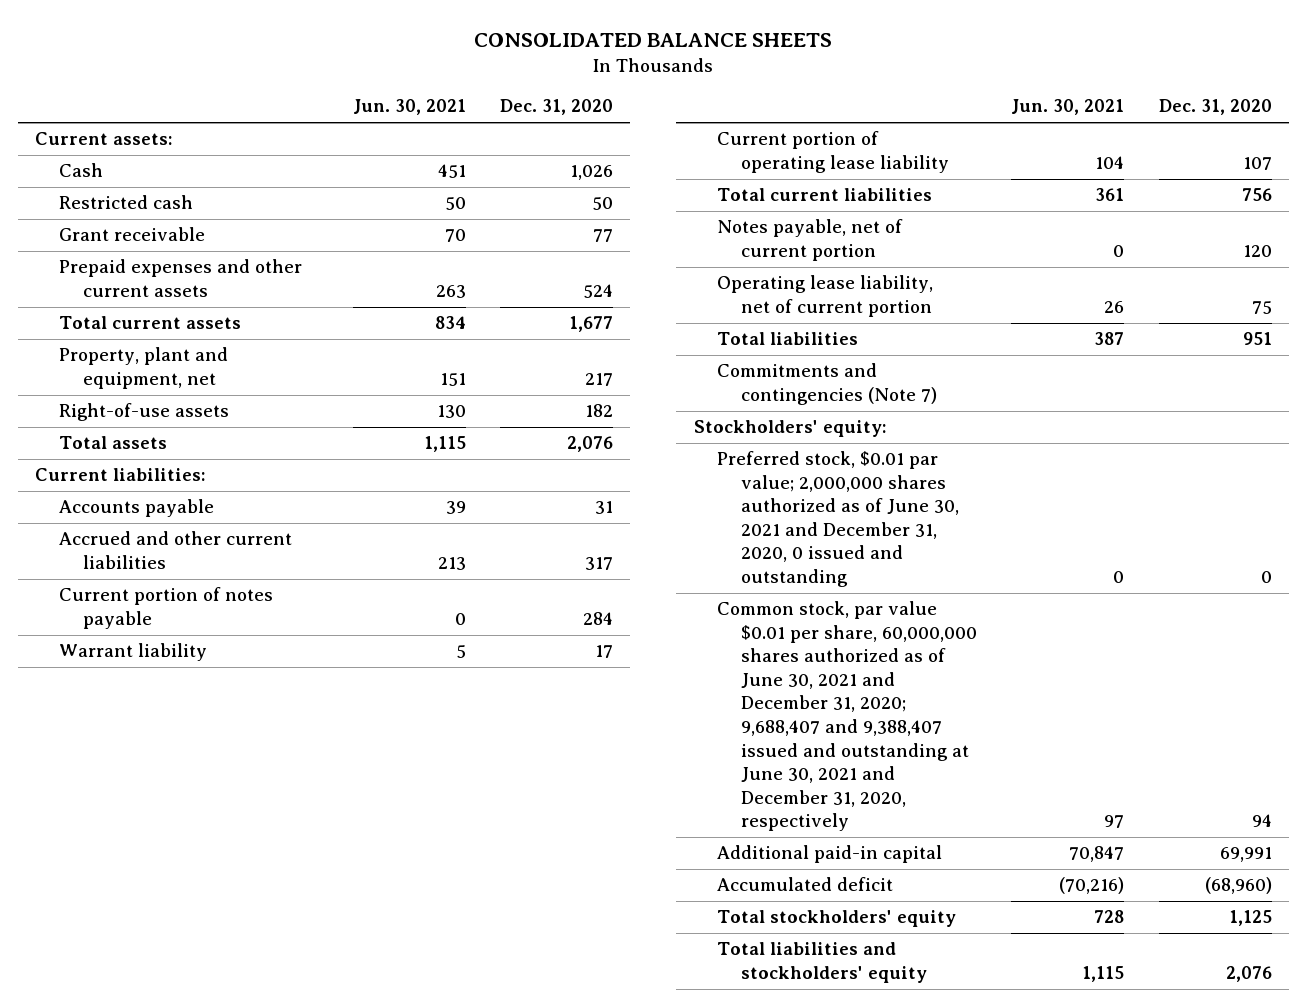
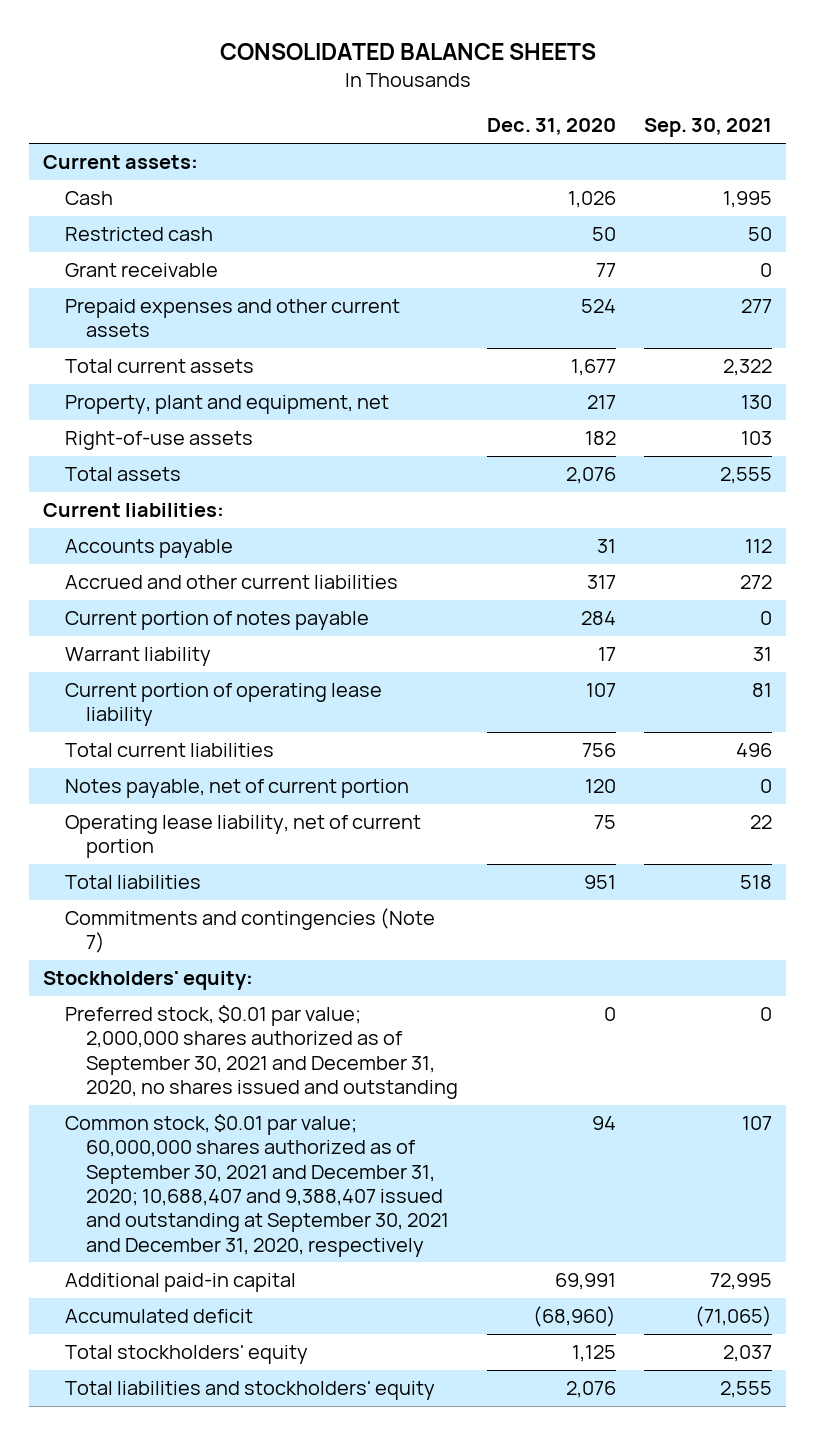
- | Jun. 30, 2021 | Dec. 31, 2020
+ | Dec. 31, 2020 | Sep. 30, 2021
- Preferred stock, $0.01 par value; 2,000,000 shares authorized as of June 30, 2021 and December 31, 2020, 0 issued and outstanding | 0 | 0
- Common stock, par value $0.01 per share, 60,000,000 shares authorized as of June 30, 2021 and December 31, 2020; 9,688,407 and 9,388,407 issued and outstanding at June 30, 2021 and December 31, 2020, respectively | 97 | 94
+ Preferred stock, $0.01 par value; 2,000,000 shares authorized as of September 30, 2021 and December 31, 2020, no shares issued and outstanding | 0 | 0
+ Common stock, $0.01 par value; 60,000,000 shares authorized as of September 30, 2021 and December 31, 2020; 10,688,407 and 9,388,407 issued and outstanding at September 30, 2021 and December 31, 2020, respectively | 94 | 107

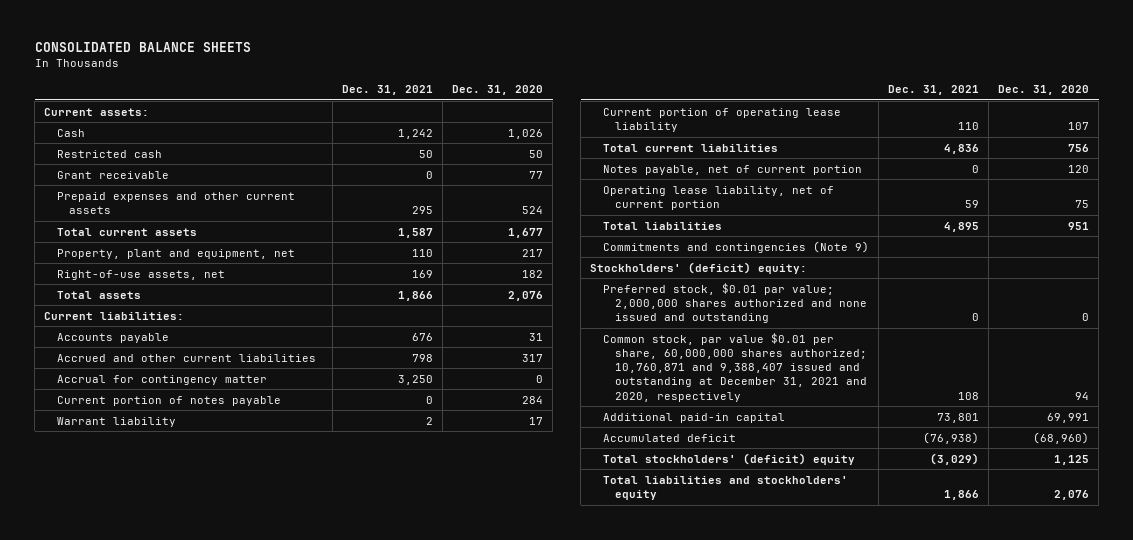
- | Dec. 31, 2020 | Sep. 30, 2021
+ | Dec. 31, 2021 | Dec. 31, 2020
- Right-of-use assets | 182 | 103
+ Right-of-use assets, net | 169 | 182
+ Accrual for contingency matter | 3,250 | 0
- Commitments and contingencies (Note 7)
- Stockholders' equity:
- Preferred stock, $0.01 par value; 2,000,000 shares authorized as of September 30, 2021 and December 31, 2020, no shares issued and outstanding | 0 | 0
- Common stock, $0.01 par value; 60,000,000 shares authorized as of September 30, 2021 and December 31, 2020; 10,688,407 and 9,388,407 issued and outstanding at September 30, 2021 and December 31, 2020, respectively | 94 | 107
+ Commitments and contingencies (Note 9)
+ Stockholders' (deficit) equity:
+ Preferred stock, $0.01 par value; 2,000,000 shares authorized and none issued and outstanding | 0 | 0
+ Common stock, par value $0.01 per share, 60,000,000 shares authorized; 10,760,871 and 9,388,407 issued and outstanding at December 31, 2021 and 2020, respectively | 108 | 94
- Total stockholders' equity | 1,125 | 2,037
+ Total stockholders' (deficit) equity | (3,029) | 1,125

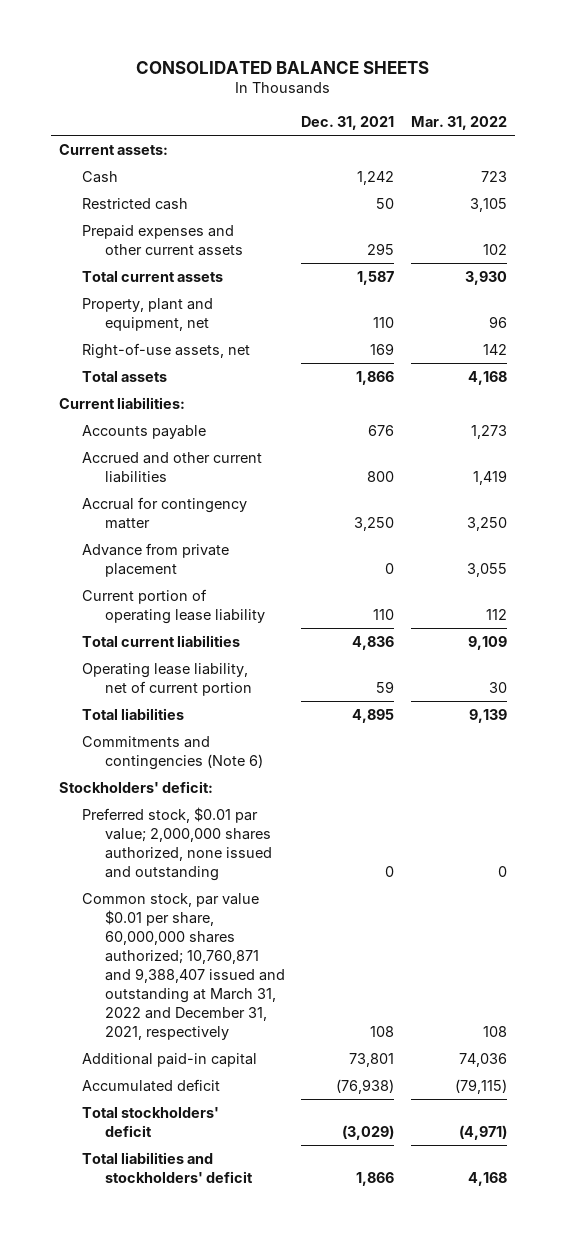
- | Dec. 31, 2021 | Dec. 31, 2020
+ | Dec. 31, 2021 | Mar. 31, 2022
- Grant receivable | 0 | 77
- Accrued and other current liabilities | 798 | 317
+ Accrued and other current liabilities | 800 | 1,419
- Current portion of notes payable | 0 | 284
- Warrant liability | 2 | 17
+ Advance from private placement | 0 | 3,055
- Notes payable, net of current portion | 0 | 120
- Commitments and contingencies (Note 9)
- Stockholders' (deficit) equity:
- Preferred stock, $0.01 par value; 2,000,000 shares authorized and none issued and outstanding | 0 | 0
- Common stock, par value $0.01 per share, 60,000,000 shares authorized; 10,760,871 and 9,388,407 issued and outstanding at December 31, 2021 and 2020, respectively | 108 | 94
+ Commitments and contingencies (Note 6)
+ Stockholders' deficit:
+ Preferred stock, $0.01 par value; 2,000,000 shares authorized, none issued and outstanding | 0 | 0
+ Common stock, par value $0.01 per share, 60,000,000 shares authorized; 10,760,871 and 9,388,407 issued and outstanding at March 31, 2022 and December 31, 2021, respectively | 108 | 108
- Total stockholders' (deficit) equity | (3,029) | 1,125
- Total liabilities and stockholders' equity | 1,866 | 2,076
+ Total stockholders' deficit | (3,029) | (4,971)
+ Total liabilities and stockholders' deficit | 1,866 | 4,168

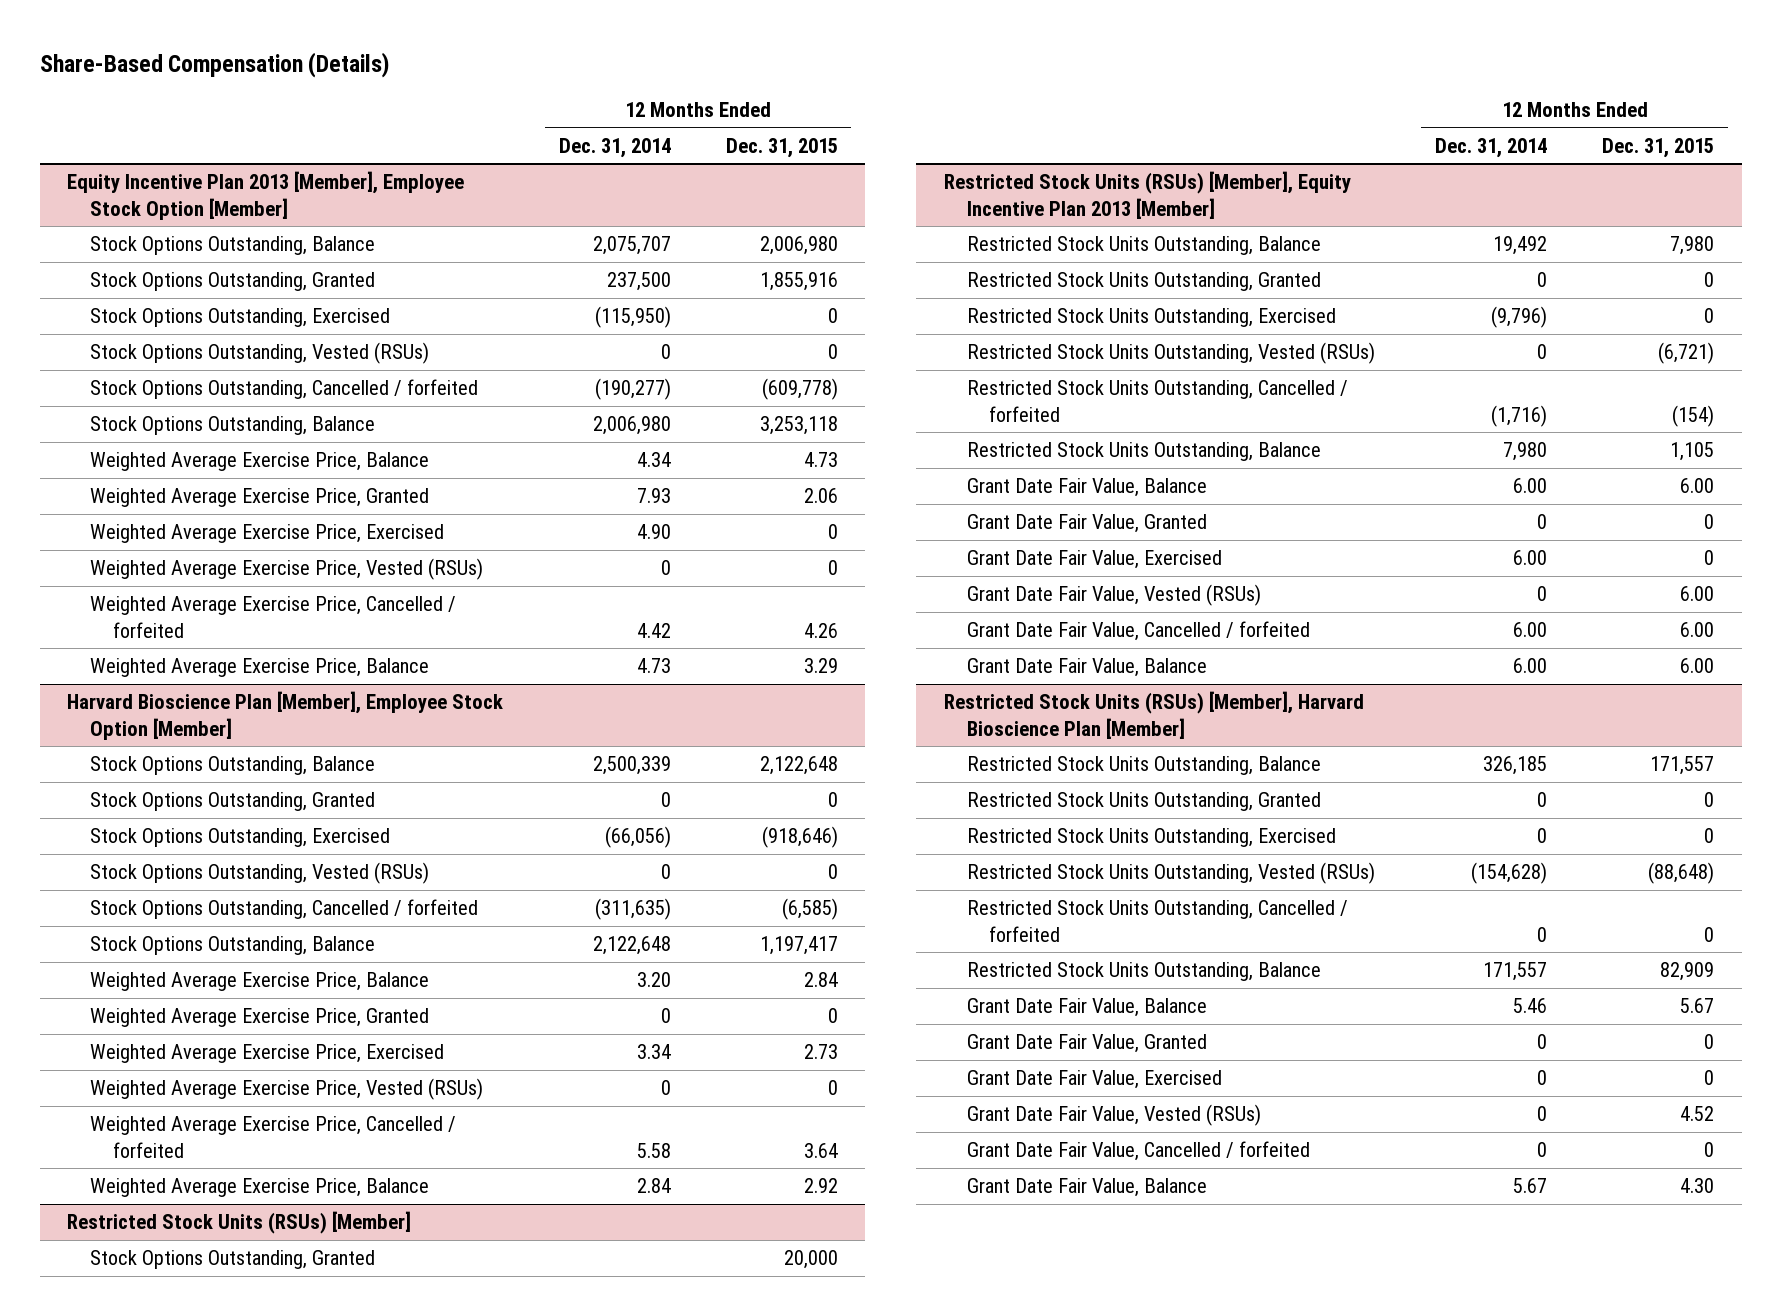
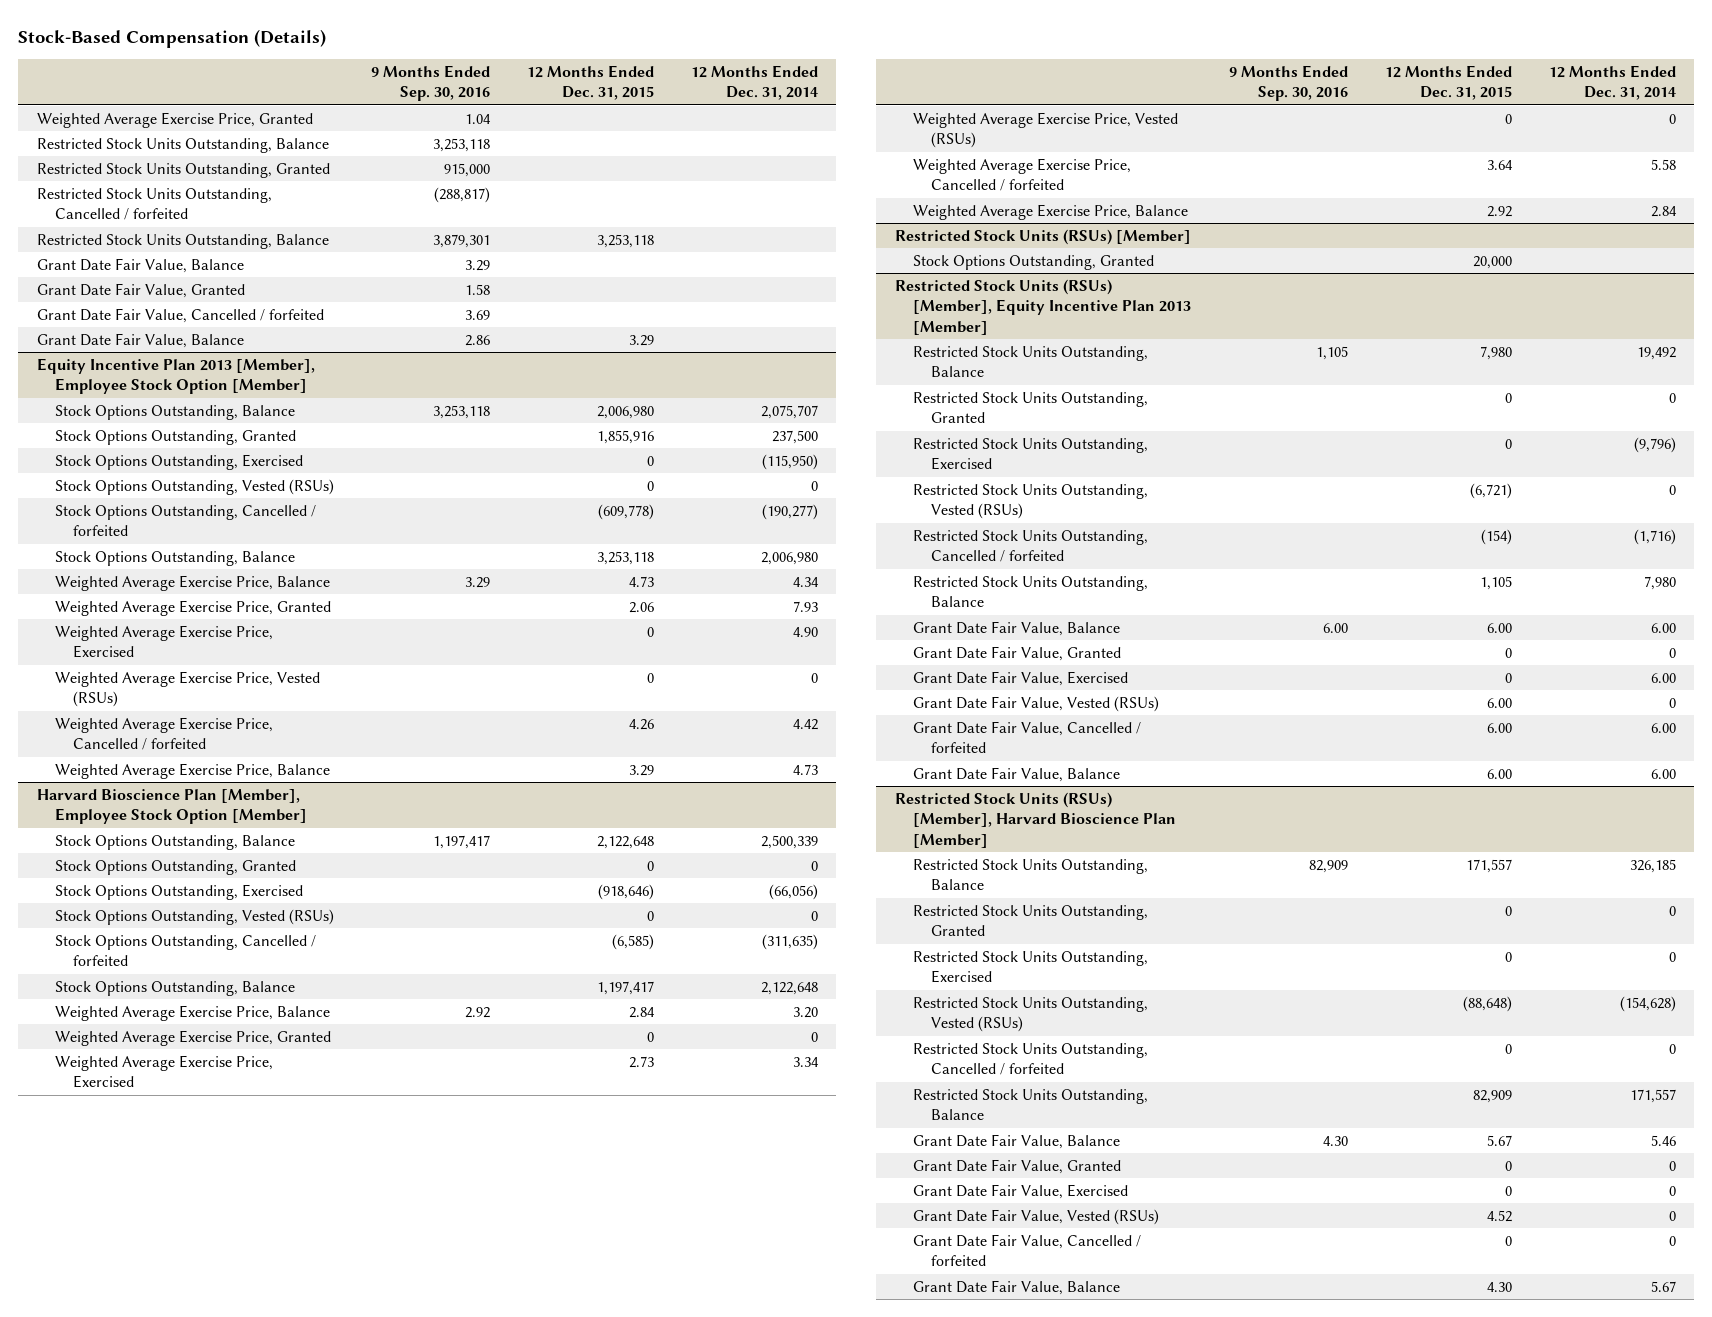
- Share-Based Compensation (Details)
+ Stock-Based Compensation (Details)
- | 12 Months Ended Dec. 31, 2014 | 12 Months Ended Dec. 31, 2015
+ | 9 Months Ended Sep. 30, 2016 | 12 Months Ended Dec. 31, 2015 | 12 Months Ended Dec. 31, 2014
+ Weighted Average Exercise Price, Granted | 1.04 | |
+ Restricted Stock Units Outstanding, Balance | 3,253,118 | |
+ Restricted Stock Units Outstanding, Granted | 915,000 | |
+ Restricted Stock Units Outstanding, Cancelled / forfeited | (288,817) | |
+ Restricted Stock Units Outstanding, Balance | 3,879,301 | 3,253,118 |
+ Grant Date Fair Value, Balance | 3.29 | |
+ Grant Date Fair Value, Granted | 1.58 | |
+ Grant Date Fair Value, Cancelled / forfeited | 3.69 | |
+ Grant Date Fair Value, Balance | 2.86 | 3.29 |

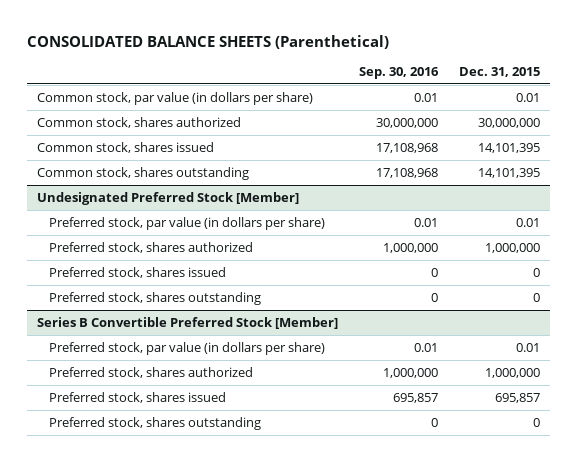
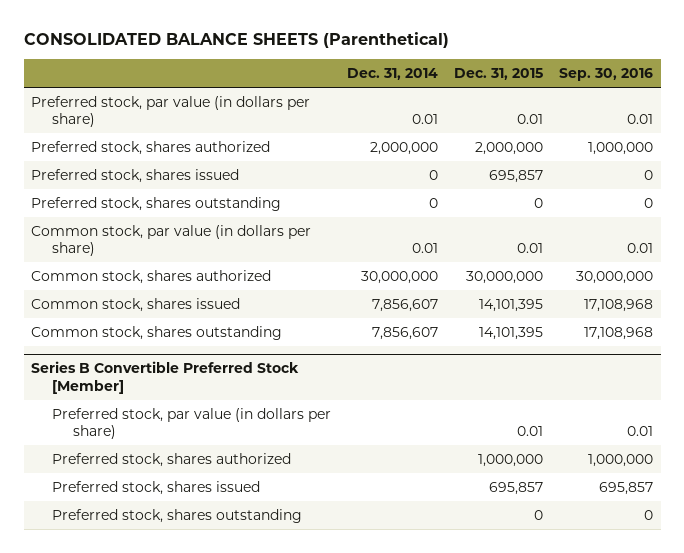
- | Sep. 30, 2016 | Dec. 31, 2015
+ | Dec. 31, 2014 | Dec. 31, 2015 | Sep. 30, 2016
+ Preferred stock, par value (in dollars per share) | 0.01 | 0.01 | 0.01
+ Preferred stock, shares authorized | 2,000,000 | 2,000,000 | 1,000,000
+ Preferred stock, shares issued | 0 | 695,857 | 0
+ Preferred stock, shares outstanding | 0 | 0 | 0
- Undesignated Preferred Stock [Member]
- Preferred stock, par value (in dollars per share) | 0.01 | 0.01
- Preferred stock, shares authorized | 1,000,000 | 1,000,000
- Preferred stock, shares issued | 0 | 0
- Preferred stock, shares outstanding | 0 | 0

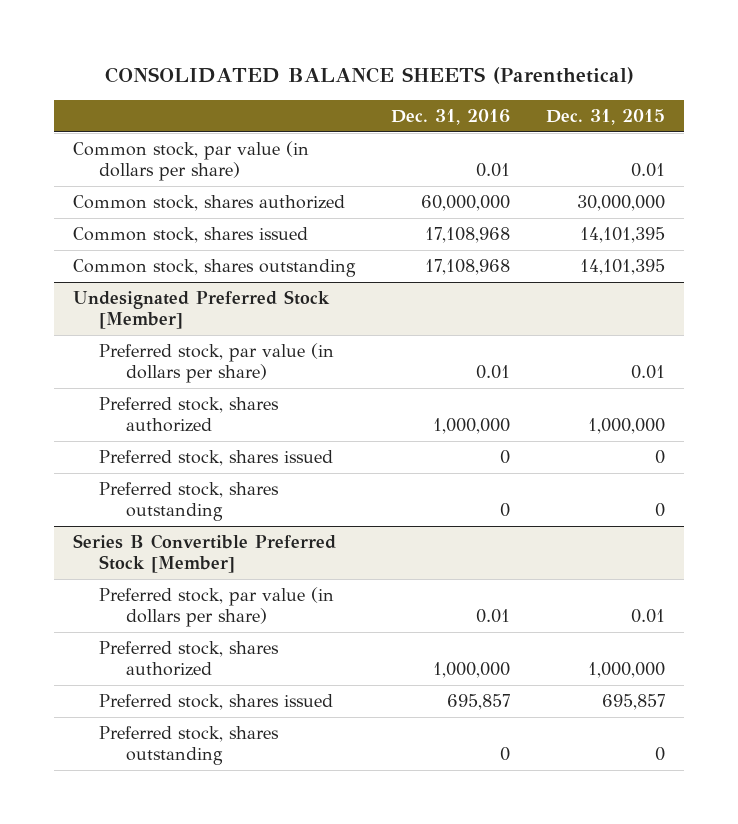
- | Dec. 31, 2014 | Dec. 31, 2015 | Sep. 30, 2016
+ | Dec. 31, 2016 | Dec. 31, 2015
- Preferred stock, par value (in dollars per share) | 0.01 | 0.01 | 0.01
- Preferred stock, shares authorized | 2,000,000 | 2,000,000 | 1,000,000
- Preferred stock, shares issued | 0 | 695,857 | 0
- Preferred stock, shares outstanding | 0 | 0 | 0
+ Undesignated Preferred Stock [Member]
+ Preferred stock, par value (in dollars per share) | 0.01 | 0.01
+ Preferred stock, shares authorized | 1,000,000 | 1,000,000
+ Preferred stock, shares issued | 0 | 0
+ Preferred stock, shares outstanding | 0 | 0

